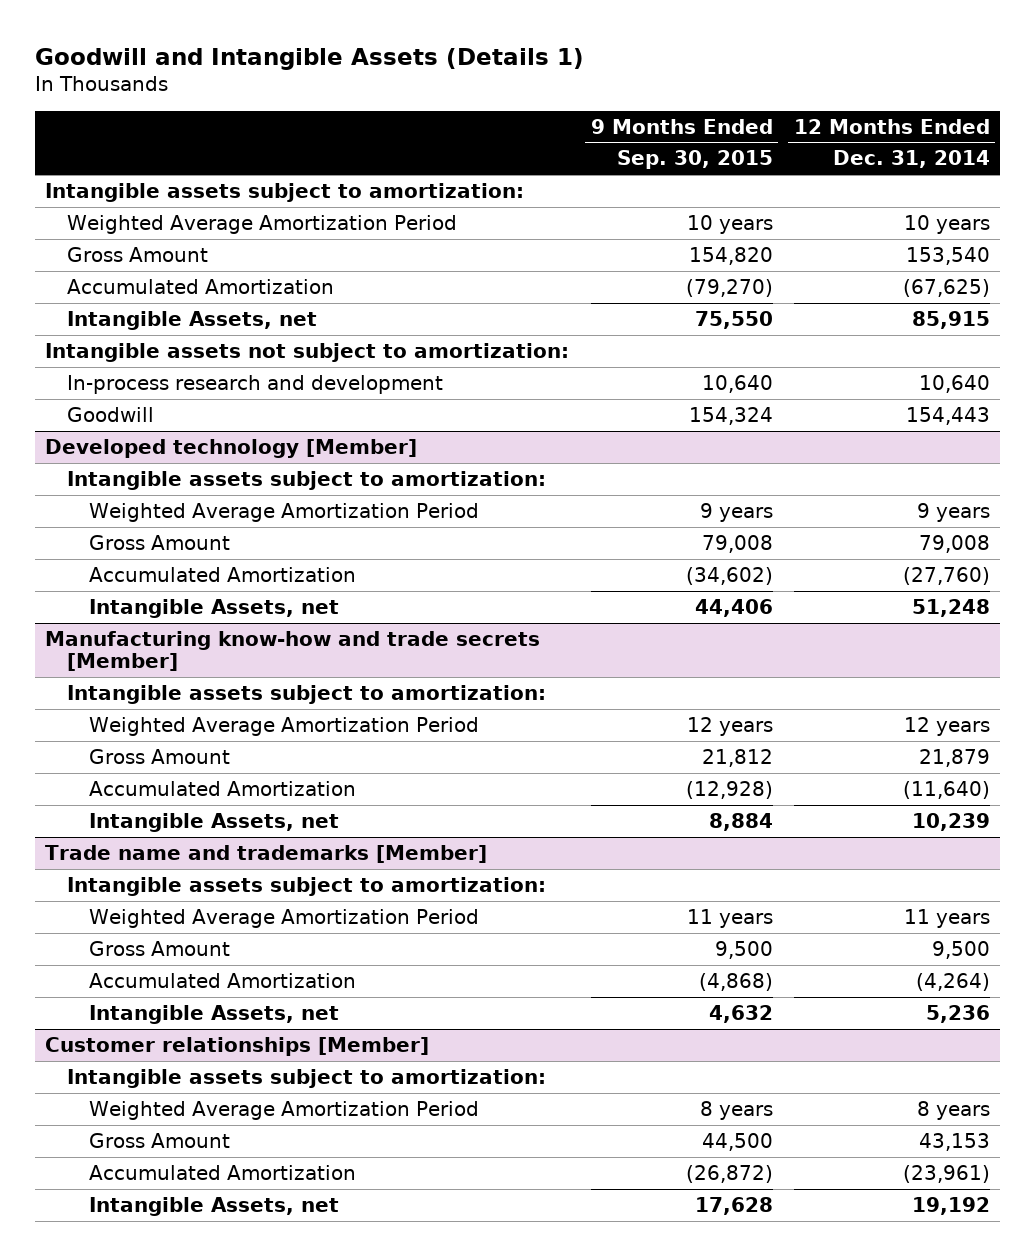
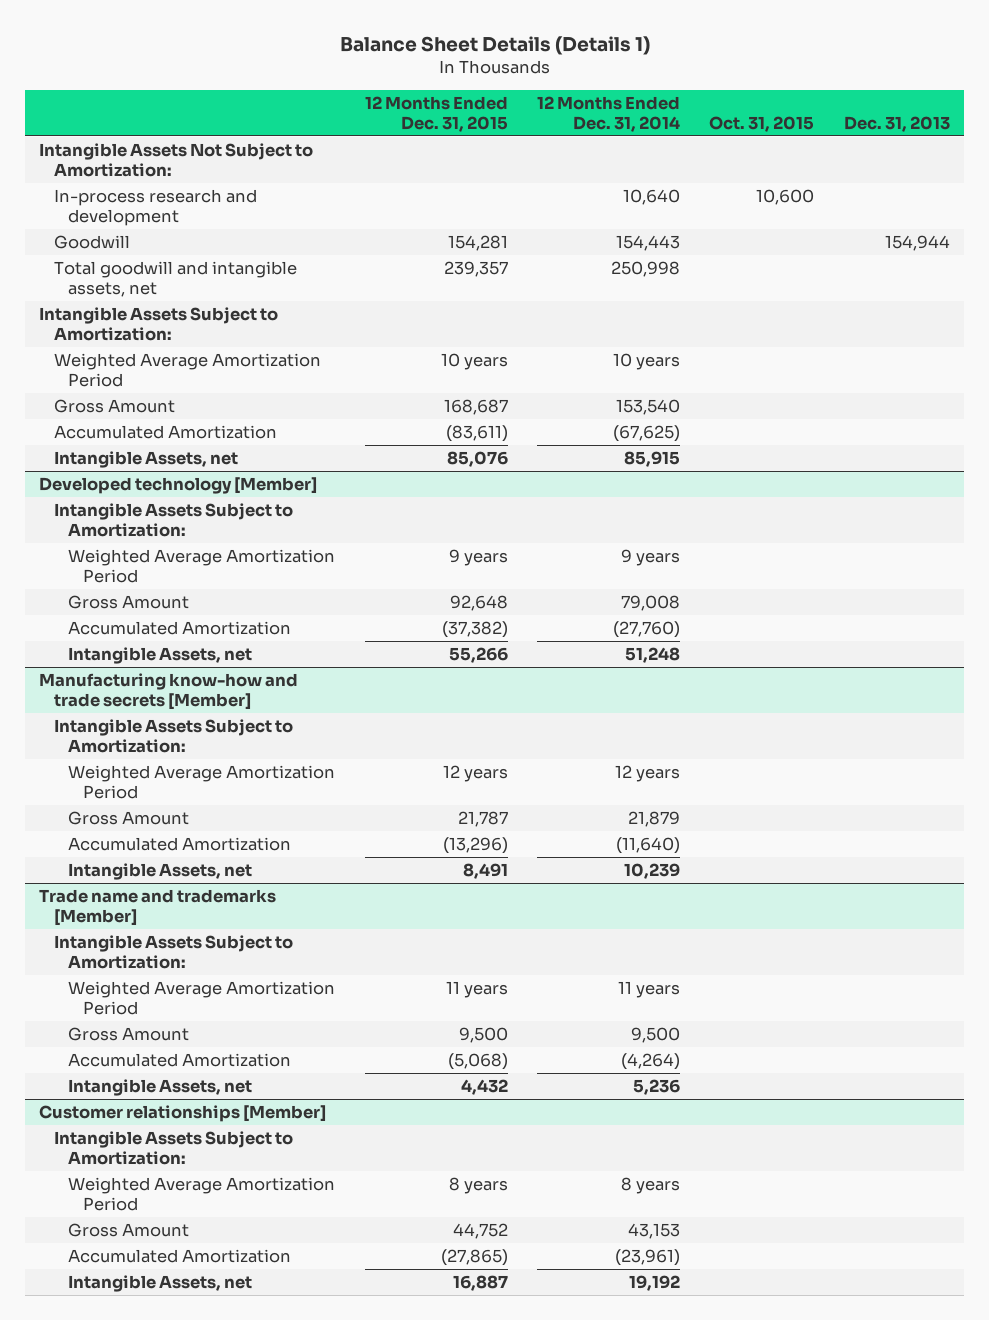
- Goodwill and Intangible Assets (Details 1)
+ Balance Sheet Details (Details 1)
- | 9 Months Ended Sep. 30, 2015 | 12 Months Ended Dec. 31, 2014
+ | 12 Months Ended Dec. 31, 2015 | 12 Months Ended Dec. 31, 2014 | Oct. 31, 2015 | Dec. 31, 2013
- Intangible assets subject to amortization:
+ Intangible Assets Not Subject to Amortization:
moved up: In-process research and development | | 10,640 | 10,600 |
moved up: Goodwill | 154,281 | 154,443 | | 154,944
+ Total goodwill and intangible assets, net | 239,357 | 250,998 | |
+ Intangible Assets Subject to Amortization:
- Intangible assets not subject to amortization:
@ Developed technology [Member]
- Intangible assets subject to amortization:
+ Intangible Assets Subject to Amortization:
@ Manufacturing know-how and trade secrets [Member]
- Intangible assets subject to amortization:
+ Intangible Assets Subject to Amortization:
@ Trade name and trademarks [Member]
- Intangible assets subject to amortization:
+ Intangible Assets Subject to Amortization:
@ Customer relationships [Member]
- Intangible assets subject to amortization:
+ Intangible Assets Subject to Amortization:

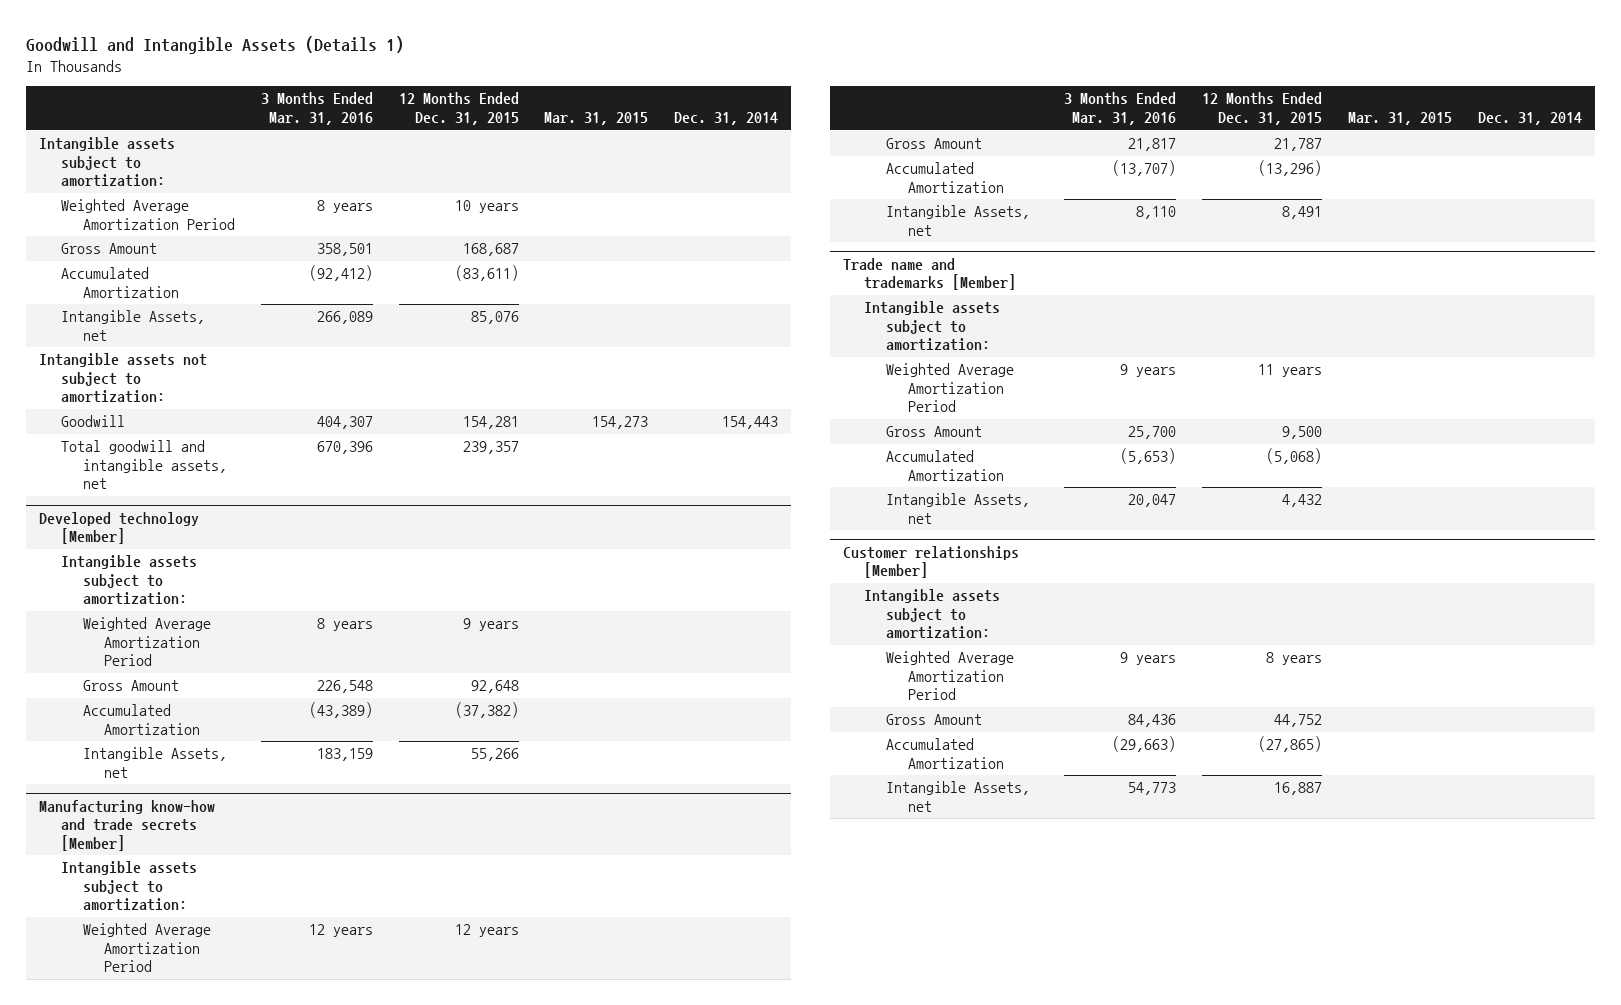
- Balance Sheet Details (Details 1)
+ Goodwill and Intangible Assets (Details 1)
- | 12 Months Ended Dec. 31, 2015 | 12 Months Ended Dec. 31, 2014 | Oct. 31, 2015 | Dec. 31, 2013
+ | 3 Months Ended Mar. 31, 2016 | 12 Months Ended Dec. 31, 2015 | Mar. 31, 2015 | Dec. 31, 2014
- Intangible Assets Not Subject to Amortization:
- In-process research and development | | 10,640 | 10,600 |
- Intangible Assets Subject to Amortization:
+ Intangible assets subject to amortization:
+ Intangible assets not subject to amortization:
moved down: Goodwill | 404,307 | 154,281 | 154,273 | 154,443
moved down: Total goodwill and intangible assets, net | 670,396 | 239,357 | |
@ Developed technology [Member]
- Intangible Assets Subject to Amortization:
+ Intangible assets subject to amortization:
@ Manufacturing know-how and trade secrets [Member]
- Intangible Assets Subject to Amortization:
+ Intangible assets subject to amortization:
@ Trade name and trademarks [Member]
- Intangible Assets Subject to Amortization:
+ Intangible assets subject to amortization:
@ Customer relationships [Member]
- Intangible Assets Subject to Amortization:
+ Intangible assets subject to amortization:

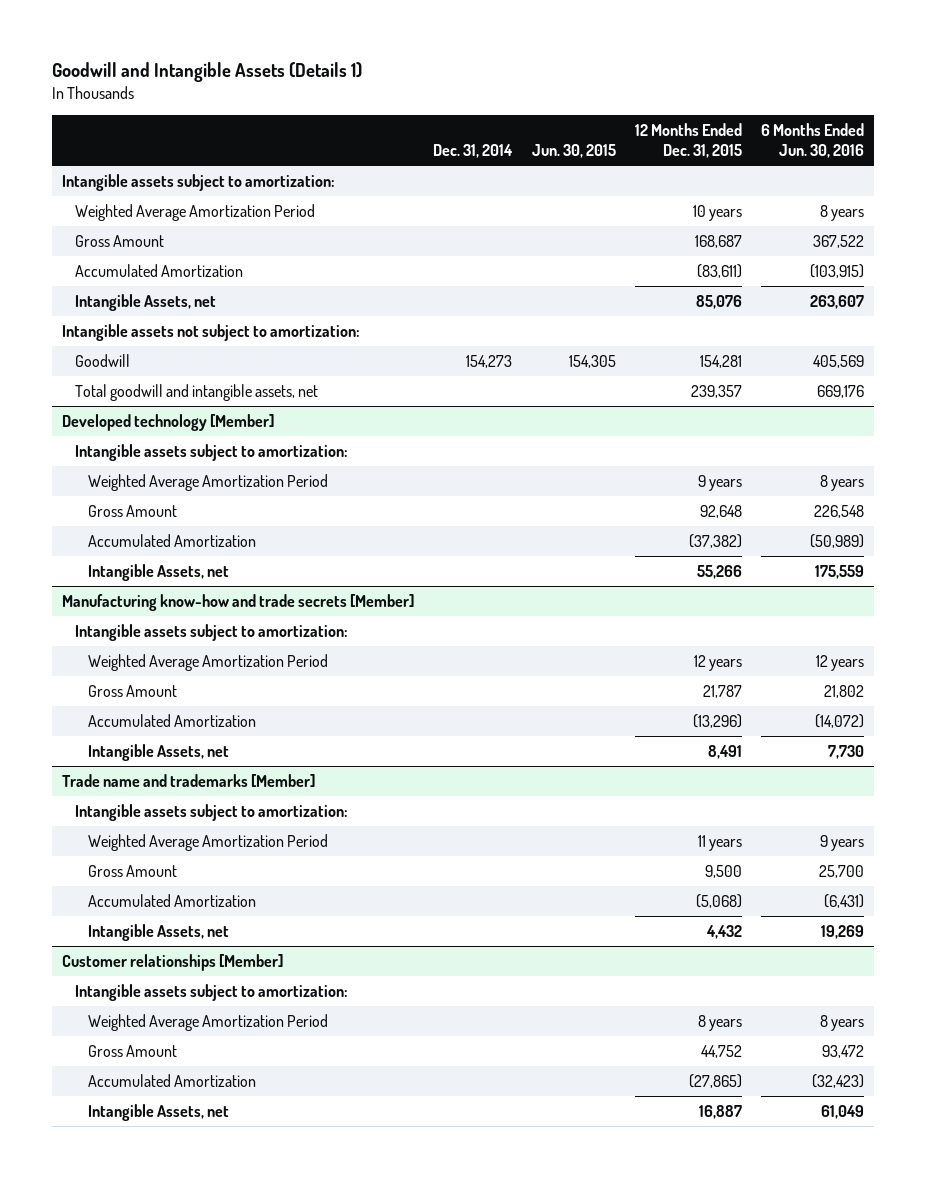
- | 3 Months Ended Mar. 31, 2016 | 12 Months Ended Dec. 31, 2015 | Mar. 31, 2015 | Dec. 31, 2014
+ | Dec. 31, 2014 | Jun. 30, 2015 | 12 Months Ended Dec. 31, 2015 | 6 Months Ended Jun. 30, 2016
- Goodwill | 404,307 | 154,281 | 154,273 | 154,443
+ Goodwill | 154,273 | 154,305 | 154,281 | 405,569

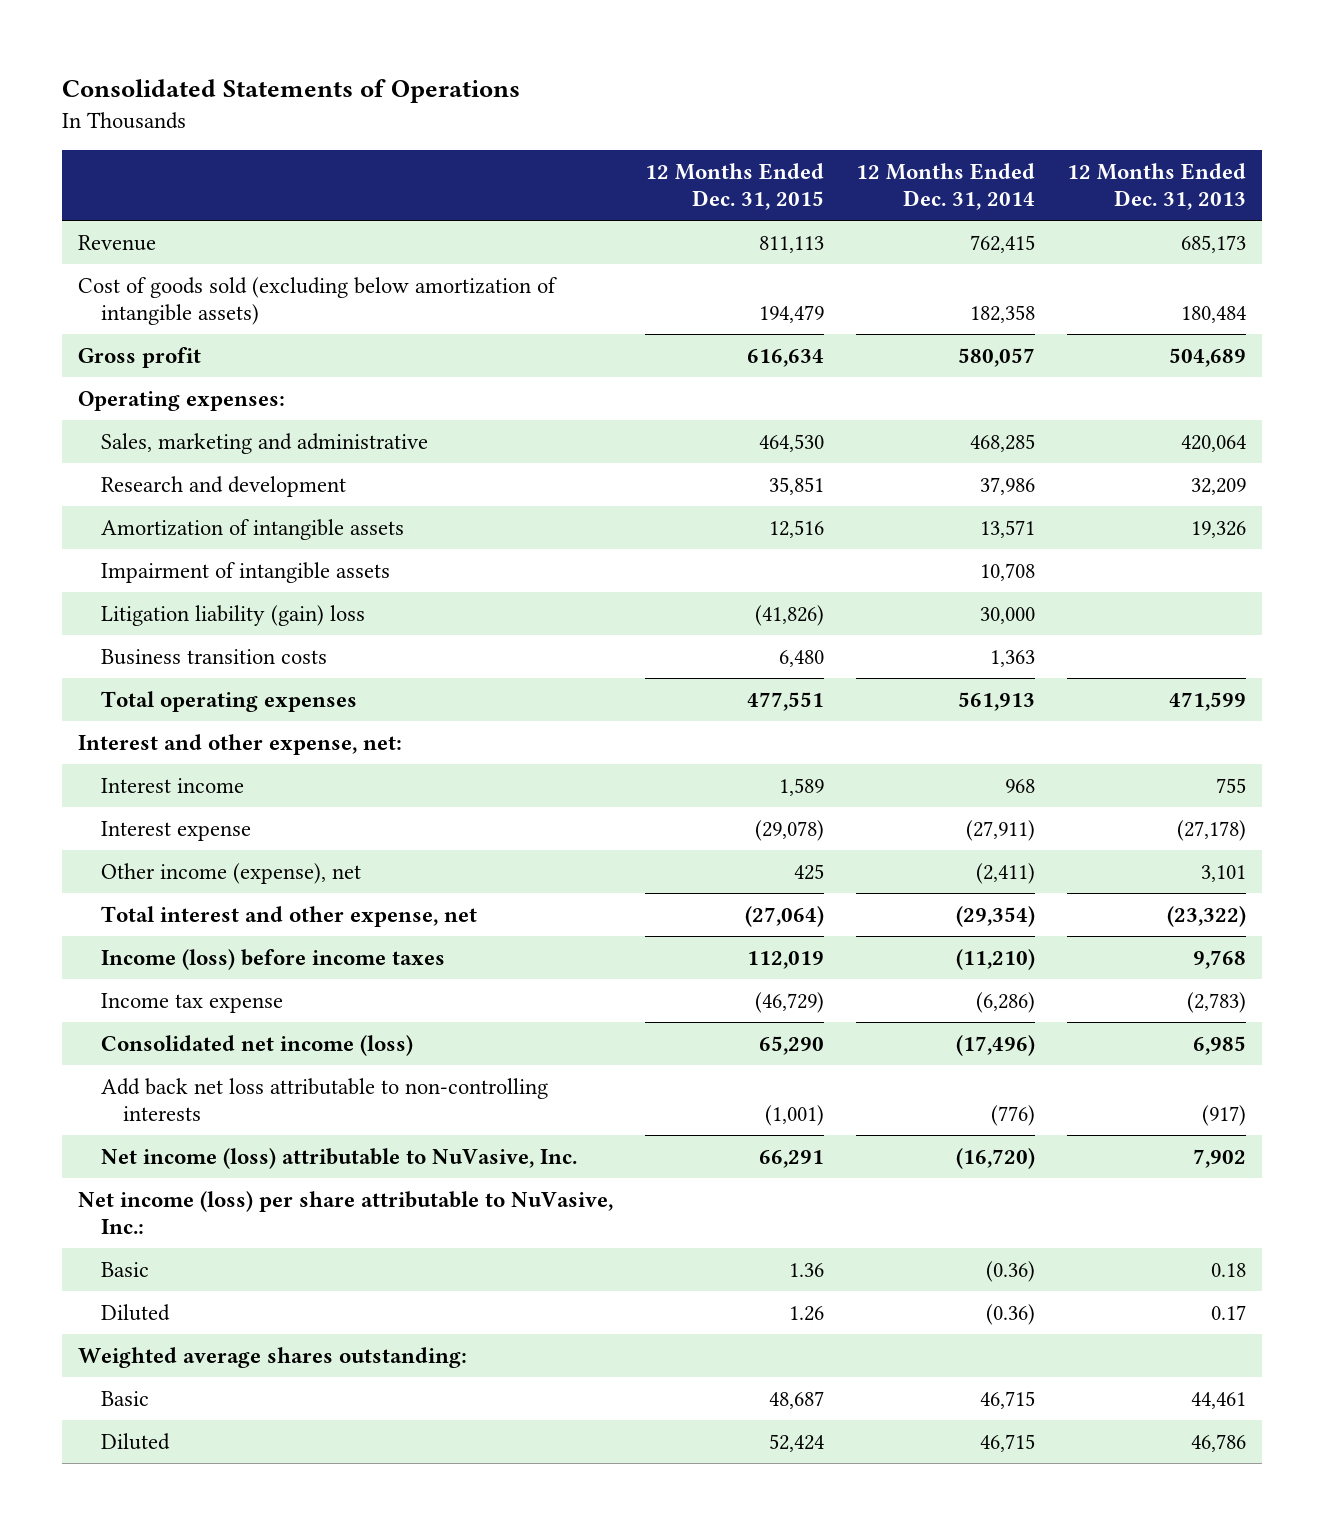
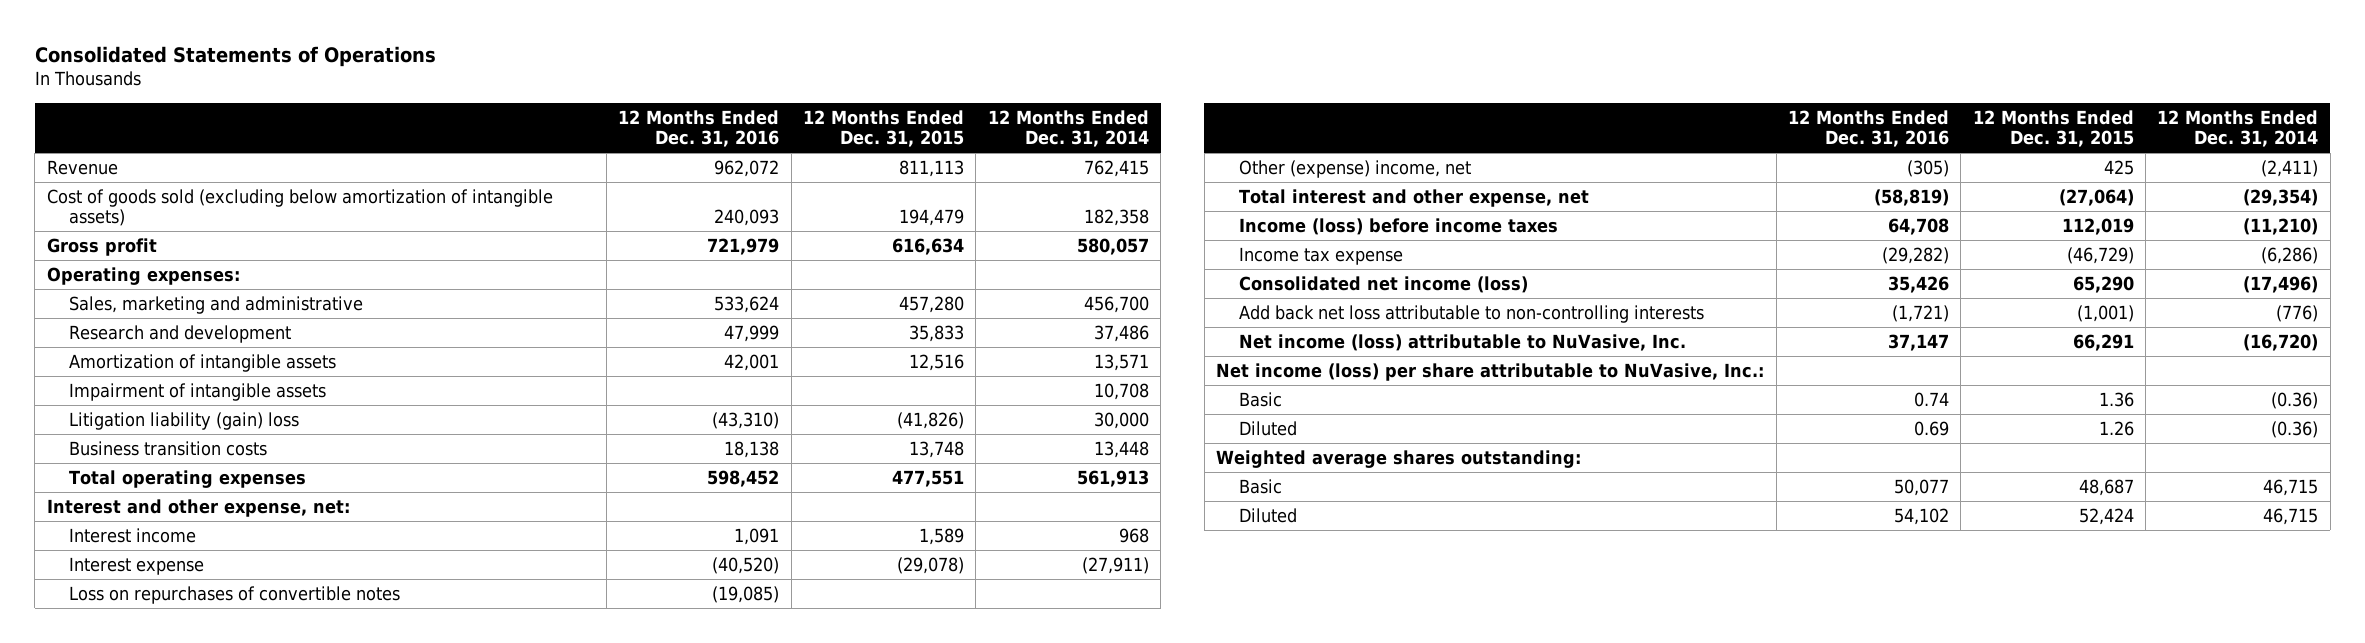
- | 12 Months Ended Dec. 31, 2015 | 12 Months Ended Dec. 31, 2014 | 12 Months Ended Dec. 31, 2013
+ | 12 Months Ended Dec. 31, 2016 | 12 Months Ended Dec. 31, 2015 | 12 Months Ended Dec. 31, 2014
- Sales, marketing and administrative | 464,530 | 468,285 | 420,064
- Research and development | 35,851 | 37,986 | 32,209
+ Sales, marketing and administrative | 533,624 | 457,280 | 456,700
+ Research and development | 47,999 | 35,833 | 37,486
- Business transition costs | 6,480 | 1,363 |
+ Business transition costs | 18,138 | 13,748 | 13,448
- Other income (expense), net | 425 | (2,411) | 3,101
+ Loss on repurchases of convertible notes | (19,085) | |
+ Other (expense) income, net | (305) | 425 | (2,411)

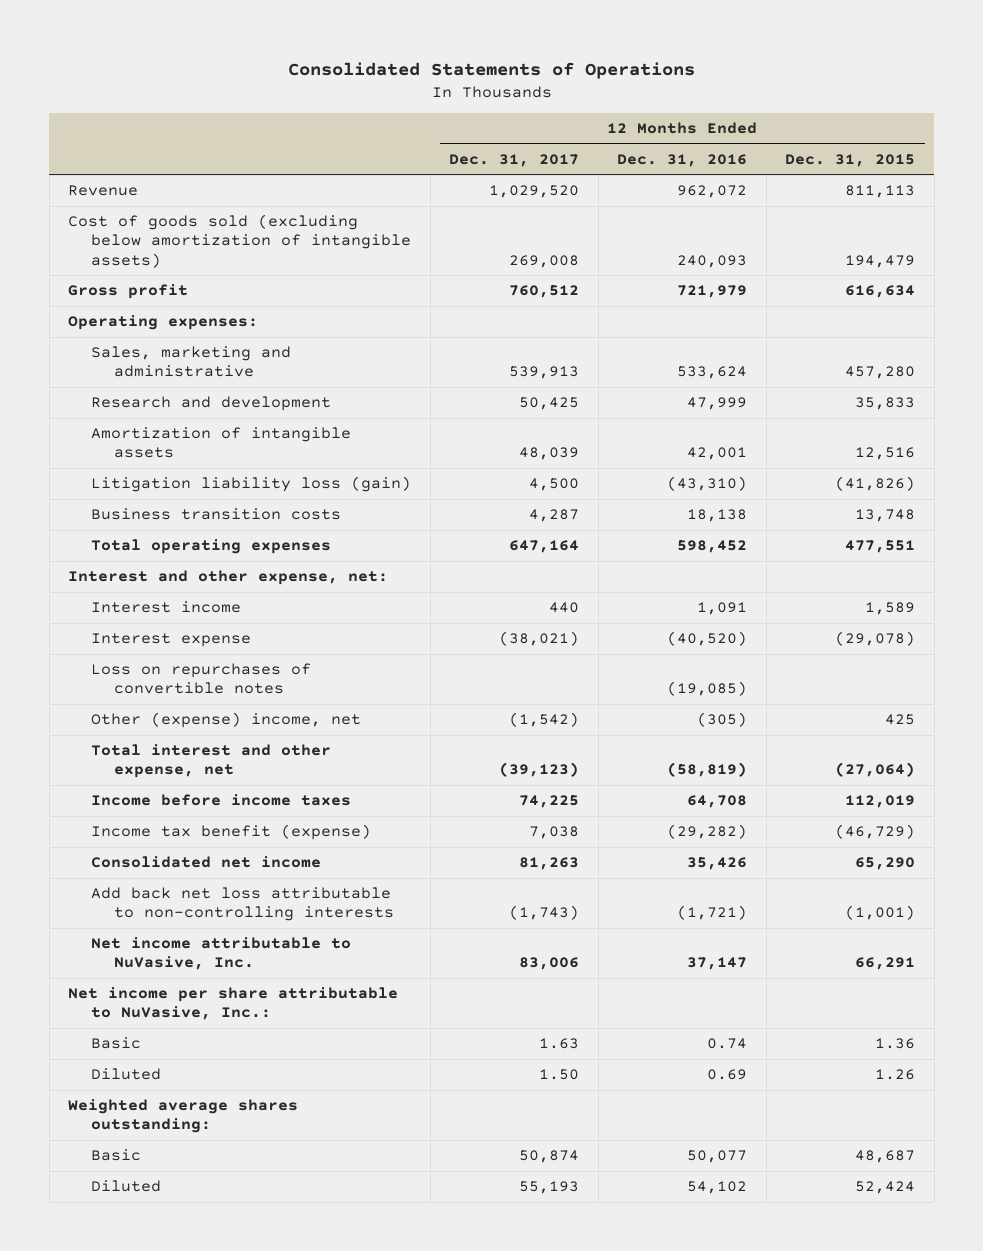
- | 12 Months Ended Dec. 31, 2016 | 12 Months Ended Dec. 31, 2015 | 12 Months Ended Dec. 31, 2014
+ | 12 Months Ended Dec. 31, 2017 | 12 Months Ended Dec. 31, 2016 | 12 Months Ended Dec. 31, 2015
- Impairment of intangible assets | | | 10,708
- Litigation liability (gain) loss | (43,310) | (41,826) | 30,000
+ Litigation liability loss (gain) | 4,500 | (43,310) | (41,826)
- Income (loss) before income taxes | 64,708 | 112,019 | (11,210)
- Income tax expense | (29,282) | (46,729) | (6,286)
- Consolidated net income (loss) | 35,426 | 65,290 | (17,496)
+ Income before income taxes | 74,225 | 64,708 | 112,019
+ Income tax benefit (expense) | 7,038 | (29,282) | (46,729)
+ Consolidated net income | 81,263 | 35,426 | 65,290
- Net income (loss) attributable to NuVasive, Inc. | 37,147 | 66,291 | (16,720)
- Net income (loss) per share attributable to NuVasive, Inc.:
+ Net income attributable to NuVasive, Inc. | 83,006 | 37,147 | 66,291
+ Net income per share attributable to NuVasive, Inc.:

